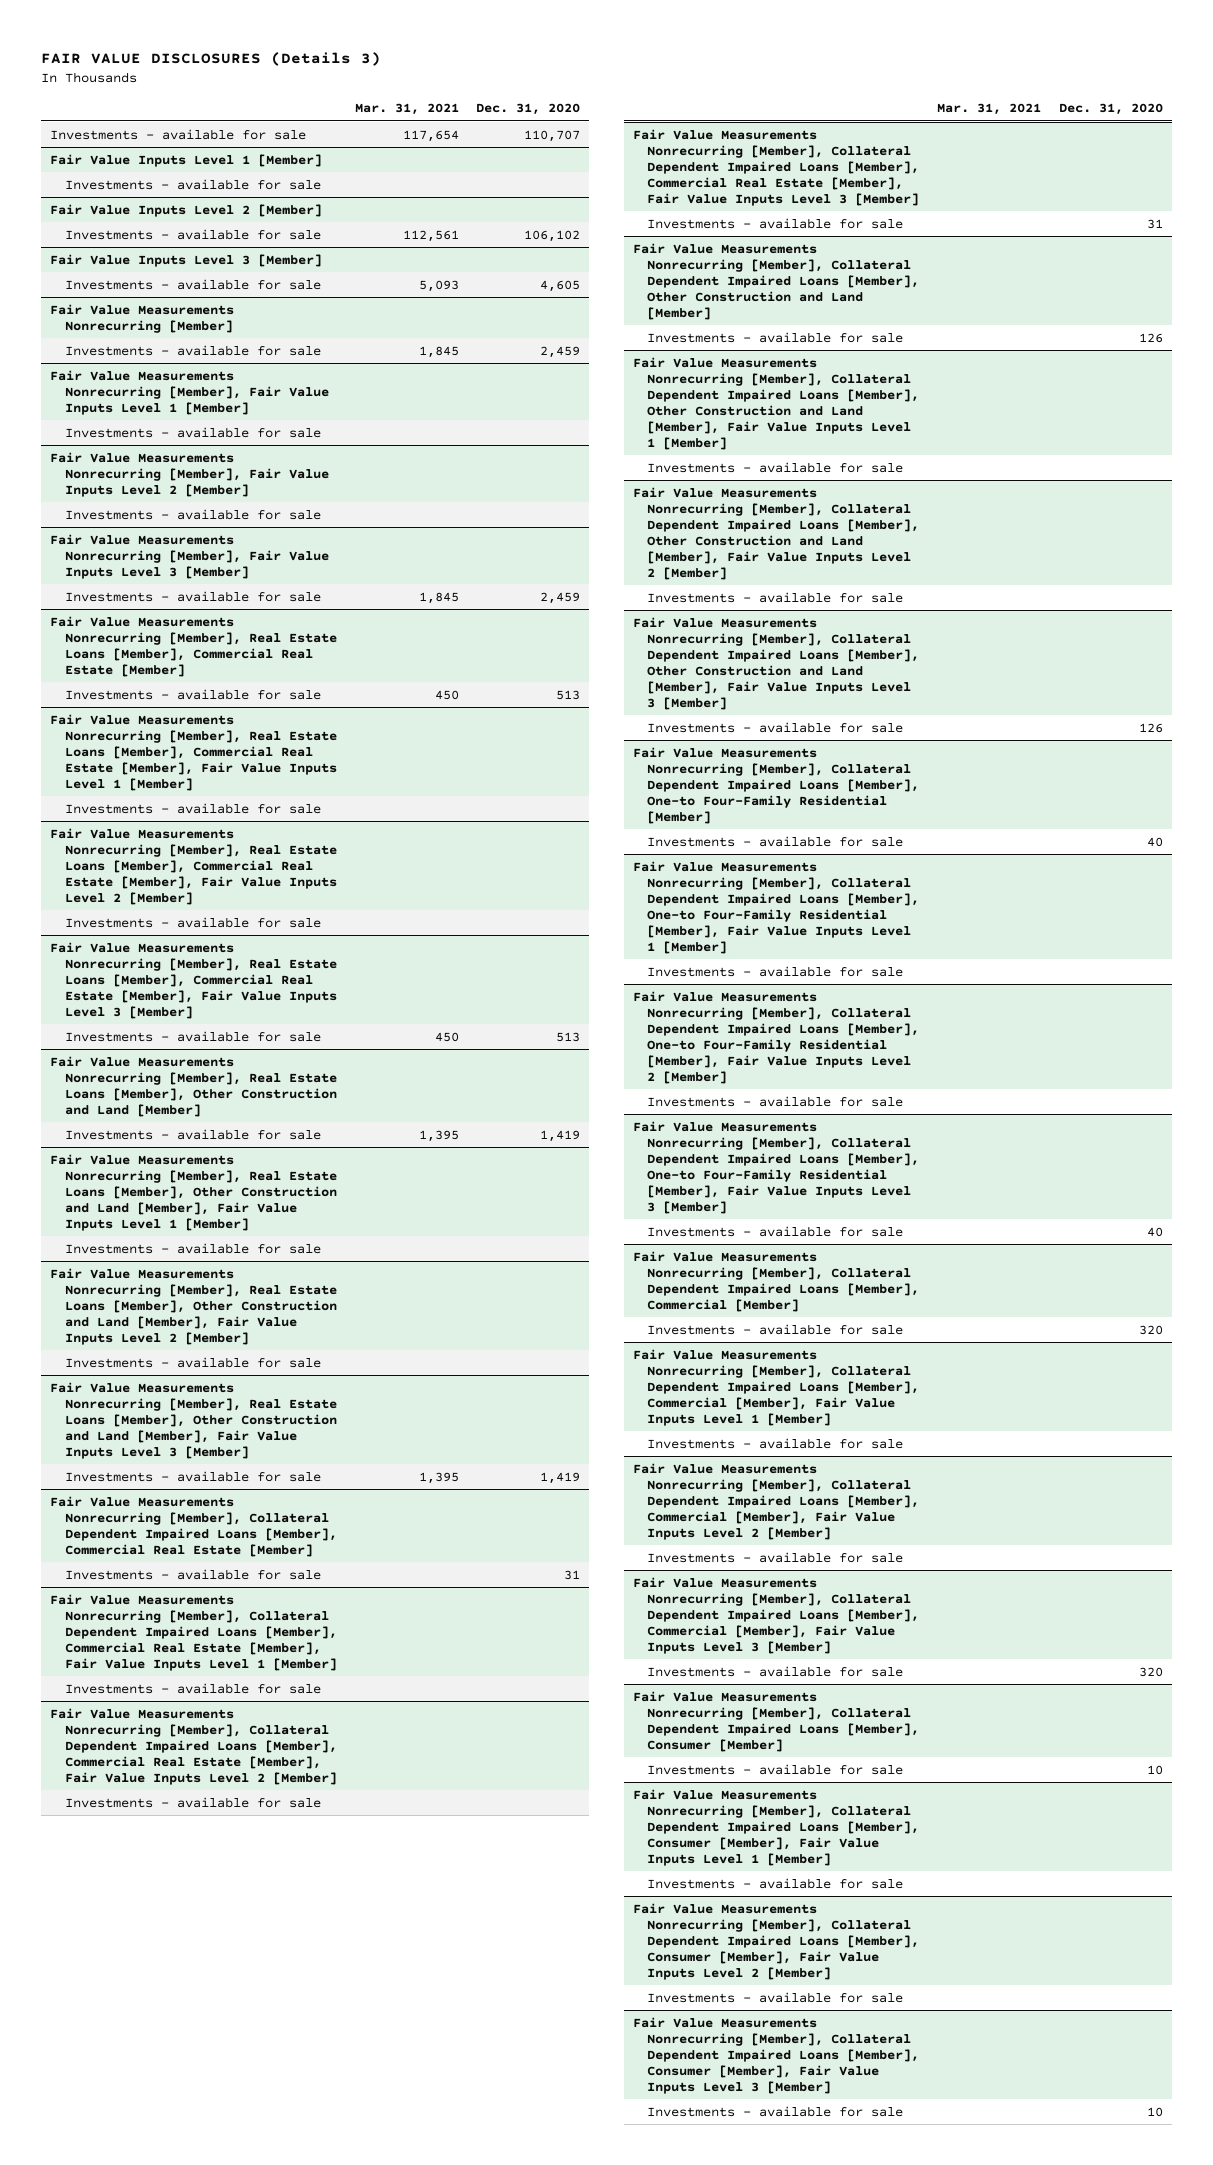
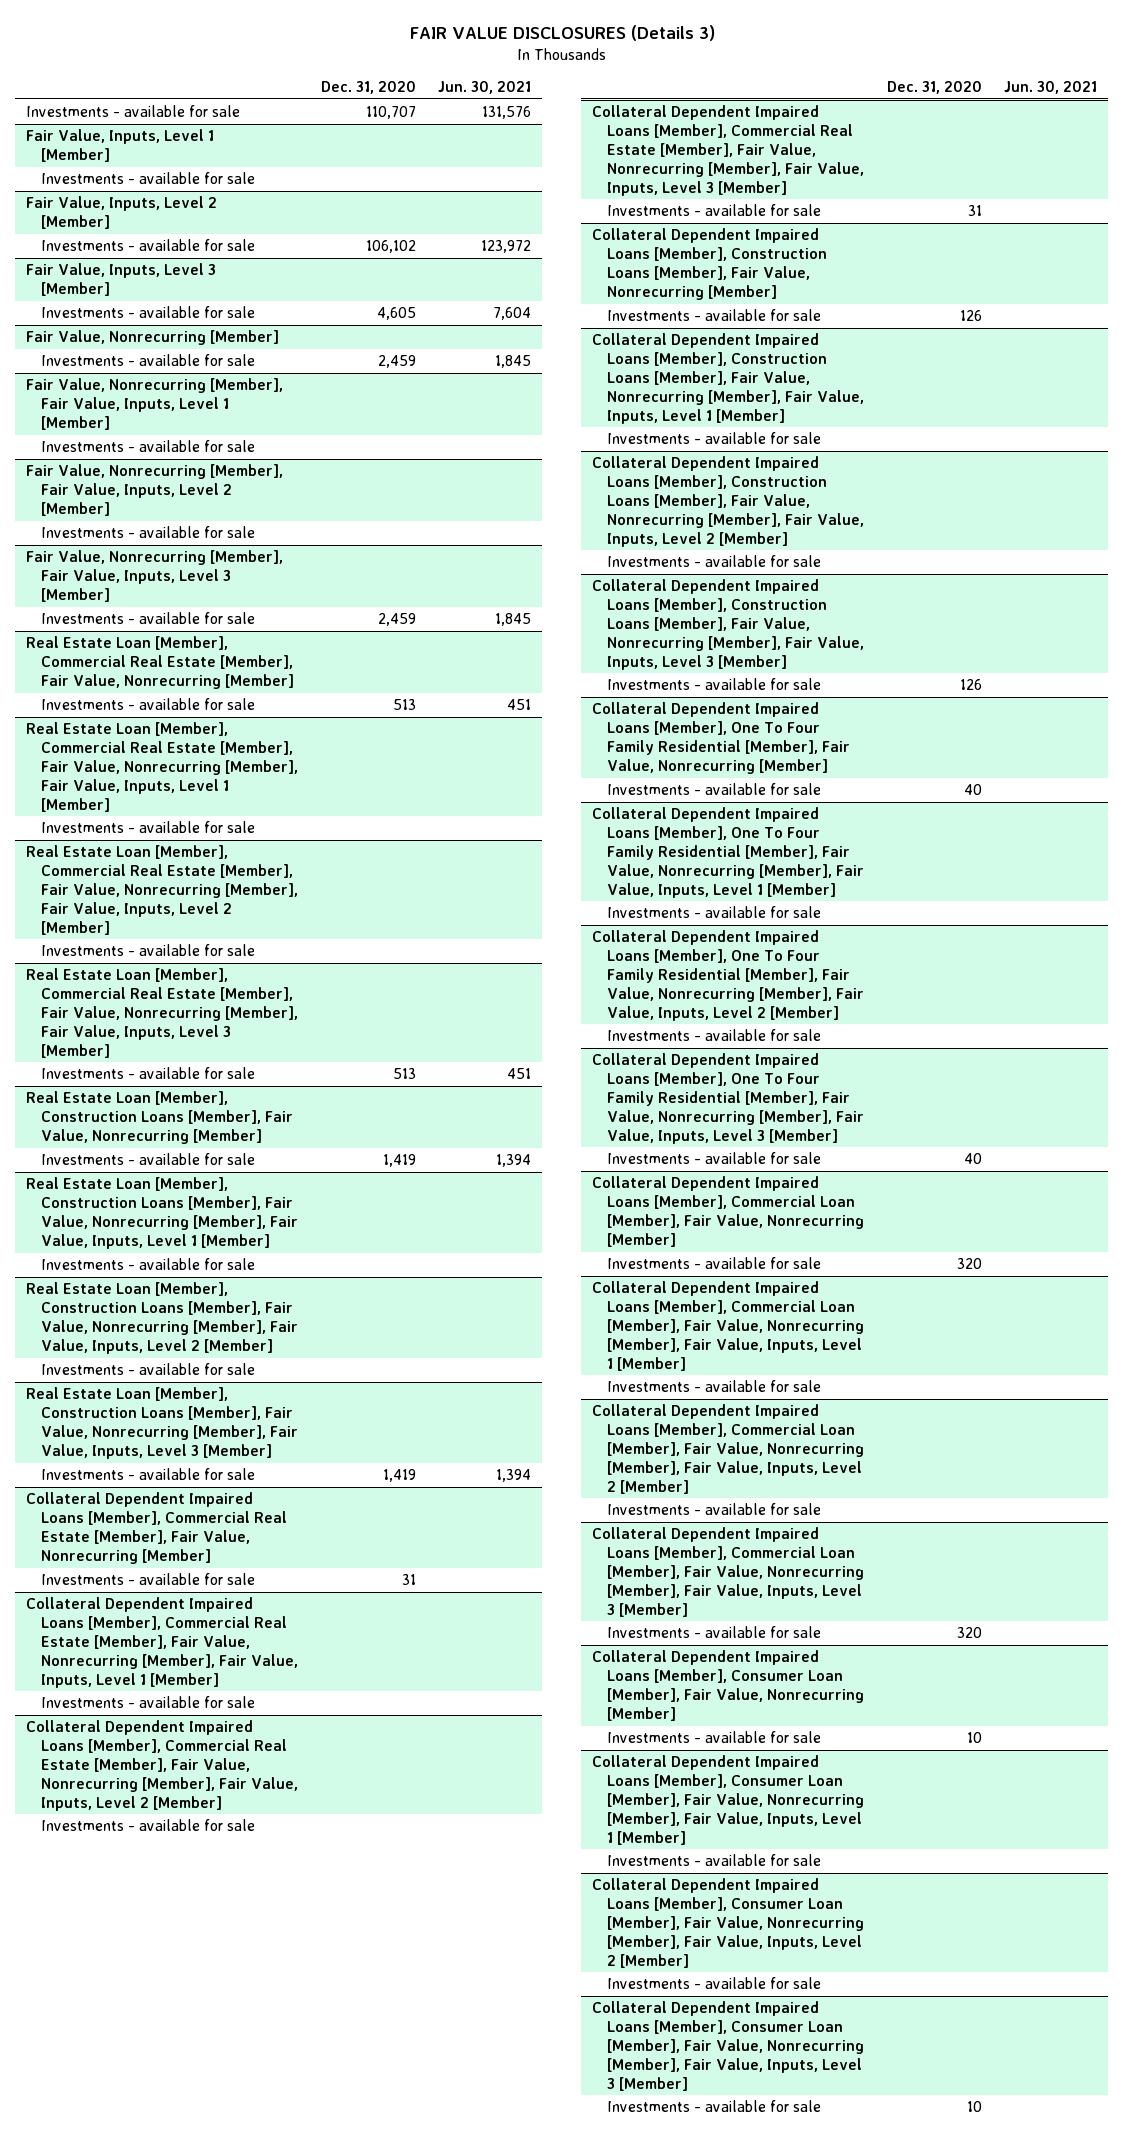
- | Mar. 31, 2021 | Dec. 31, 2020
+ | Dec. 31, 2020 | Jun. 30, 2021
- Fair Value Inputs Level 1 [Member]
+ Fair Value, Inputs, Level 1 [Member]
- Fair Value Inputs Level 2 [Member]
+ Fair Value, Inputs, Level 2 [Member]
- Fair Value Inputs Level 3 [Member]
+ Fair Value, Inputs, Level 3 [Member]
- Fair Value Measurements Nonrecurring [Member]
+ Fair Value, Nonrecurring [Member]
- Fair Value Measurements Nonrecurring [Member], Fair Value Inputs Level 1 [Member]
+ Fair Value, Nonrecurring [Member], Fair Value, Inputs, Level 1 [Member]
- Fair Value Measurements Nonrecurring [Member], Fair Value Inputs Level 2 [Member]
+ Fair Value, Nonrecurring [Member], Fair Value, Inputs, Level 2 [Member]
- Fair Value Measurements Nonrecurring [Member], Fair Value Inputs Level 3 [Member]
+ Fair Value, Nonrecurring [Member], Fair Value, Inputs, Level 3 [Member]
- Fair Value Measurements Nonrecurring [Member], Real Estate Loans [Member], Commercial Real Estate [Member]
+ Real Estate Loan [Member], Commercial Real Estate [Member], Fair Value, Nonrecurring [Member]
- Fair Value Measurements Nonrecurring [Member], Real Estate Loans [Member], Commercial Real Estate [Member], Fair Value Inputs Level 1 [Member]
+ Real Estate Loan [Member], Commercial Real Estate [Member], Fair Value, Nonrecurring [Member], Fair Value, Inputs, Level 1 [Member]
- Fair Value Measurements Nonrecurring [Member], Real Estate Loans [Member], Commercial Real Estate [Member], Fair Value Inputs Level 2 [Member]
+ Real Estate Loan [Member], Commercial Real Estate [Member], Fair Value, Nonrecurring [Member], Fair Value, Inputs, Level 2 [Member]
- Fair Value Measurements Nonrecurring [Member], Real Estate Loans [Member], Commercial Real Estate [Member], Fair Value Inputs Level 3 [Member]
+ Real Estate Loan [Member], Commercial Real Estate [Member], Fair Value, Nonrecurring [Member], Fair Value, Inputs, Level 3 [Member]
- Fair Value Measurements Nonrecurring [Member], Real Estate Loans [Member], Other Construction and Land [Member]
+ Real Estate Loan [Member], Construction Loans [Member], Fair Value, Nonrecurring [Member]
- Fair Value Measurements Nonrecurring [Member], Real Estate Loans [Member], Other Construction and Land [Member], Fair Value Inputs Level 1 [Member]
+ Real Estate Loan [Member], Construction Loans [Member], Fair Value, Nonrecurring [Member], Fair Value, Inputs, Level 1 [Member]
- Fair Value Measurements Nonrecurring [Member], Real Estate Loans [Member], Other Construction and Land [Member], Fair Value Inputs Level 2 [Member]
+ Real Estate Loan [Member], Construction Loans [Member], Fair Value, Nonrecurring [Member], Fair Value, Inputs, Level 2 [Member]
- Fair Value Measurements Nonrecurring [Member], Real Estate Loans [Member], Other Construction and Land [Member], Fair Value Inputs Level 3 [Member]
+ Real Estate Loan [Member], Construction Loans [Member], Fair Value, Nonrecurring [Member], Fair Value, Inputs, Level 3 [Member]
- Fair Value Measurements Nonrecurring [Member], Collateral Dependent Impaired Loans [Member], Commercial Real Estate [Member]
+ Collateral Dependent Impaired Loans [Member], Commercial Real Estate [Member], Fair Value, Nonrecurring [Member]
- Fair Value Measurements Nonrecurring [Member], Collateral Dependent Impaired Loans [Member], Commercial Real Estate [Member], Fair Value Inputs Level 1 [Member]
+ Collateral Dependent Impaired Loans [Member], Commercial Real Estate [Member], Fair Value, Nonrecurring [Member], Fair Value, Inputs, Level 1 [Member]
- Fair Value Measurements Nonrecurring [Member], Collateral Dependent Impaired Loans [Member], Commercial Real Estate [Member], Fair Value Inputs Level 2 [Member]
+ Collateral Dependent Impaired Loans [Member], Commercial Real Estate [Member], Fair Value, Nonrecurring [Member], Fair Value, Inputs, Level 2 [Member]
- Fair Value Measurements Nonrecurring [Member], Collateral Dependent Impaired Loans [Member], Commercial Real Estate [Member], Fair Value Inputs Level 3 [Member]
+ Collateral Dependent Impaired Loans [Member], Commercial Real Estate [Member], Fair Value, Nonrecurring [Member], Fair Value, Inputs, Level 3 [Member]
- Fair Value Measurements Nonrecurring [Member], Collateral Dependent Impaired Loans [Member], Other Construction and Land [Member]
+ Collateral Dependent Impaired Loans [Member], Construction Loans [Member], Fair Value, Nonrecurring [Member]
- Fair Value Measurements Nonrecurring [Member], Collateral Dependent Impaired Loans [Member], Other Construction and Land [Member], Fair Value Inputs Level 1 [Member]
+ Collateral Dependent Impaired Loans [Member], Construction Loans [Member], Fair Value, Nonrecurring [Member], Fair Value, Inputs, Level 1 [Member]
- Fair Value Measurements Nonrecurring [Member], Collateral Dependent Impaired Loans [Member], Other Construction and Land [Member], Fair Value Inputs Level 2 [Member]
+ Collateral Dependent Impaired Loans [Member], Construction Loans [Member], Fair Value, Nonrecurring [Member], Fair Value, Inputs, Level 2 [Member]
- Fair Value Measurements Nonrecurring [Member], Collateral Dependent Impaired Loans [Member], Other Construction and Land [Member], Fair Value Inputs Level 3 [Member]
+ Collateral Dependent Impaired Loans [Member], Construction Loans [Member], Fair Value, Nonrecurring [Member], Fair Value, Inputs, Level 3 [Member]
- Fair Value Measurements Nonrecurring [Member], Collateral Dependent Impaired Loans [Member], One-to Four-Family Residential [Member]
+ Collateral Dependent Impaired Loans [Member], One To Four Family Residential [Member], Fair Value, Nonrecurring [Member]
- Fair Value Measurements Nonrecurring [Member], Collateral Dependent Impaired Loans [Member], One-to Four-Family Residential [Member], Fair Value Inputs Level 1 [Member]
+ Collateral Dependent Impaired Loans [Member], One To Four Family Residential [Member], Fair Value, Nonrecurring [Member], Fair Value, Inputs, Level 1 [Member]
- Fair Value Measurements Nonrecurring [Member], Collateral Dependent Impaired Loans [Member], One-to Four-Family Residential [Member], Fair Value Inputs Level 2 [Member]
+ Collateral Dependent Impaired Loans [Member], One To Four Family Residential [Member], Fair Value, Nonrecurring [Member], Fair Value, Inputs, Level 2 [Member]
- Fair Value Measurements Nonrecurring [Member], Collateral Dependent Impaired Loans [Member], One-to Four-Family Residential [Member], Fair Value Inputs Level 3 [Member]
+ Collateral Dependent Impaired Loans [Member], One To Four Family Residential [Member], Fair Value, Nonrecurring [Member], Fair Value, Inputs, Level 3 [Member]
- Fair Value Measurements Nonrecurring [Member], Collateral Dependent Impaired Loans [Member], Commercial [Member]
+ Collateral Dependent Impaired Loans [Member], Commercial Loan [Member], Fair Value, Nonrecurring [Member]
- Fair Value Measurements Nonrecurring [Member], Collateral Dependent Impaired Loans [Member], Commercial [Member], Fair Value Inputs Level 1 [Member]
+ Collateral Dependent Impaired Loans [Member], Commercial Loan [Member], Fair Value, Nonrecurring [Member], Fair Value, Inputs, Level 1 [Member]
- Fair Value Measurements Nonrecurring [Member], Collateral Dependent Impaired Loans [Member], Commercial [Member], Fair Value Inputs Level 2 [Member]
+ Collateral Dependent Impaired Loans [Member], Commercial Loan [Member], Fair Value, Nonrecurring [Member], Fair Value, Inputs, Level 2 [Member]
- Fair Value Measurements Nonrecurring [Member], Collateral Dependent Impaired Loans [Member], Commercial [Member], Fair Value Inputs Level 3 [Member]
+ Collateral Dependent Impaired Loans [Member], Commercial Loan [Member], Fair Value, Nonrecurring [Member], Fair Value, Inputs, Level 3 [Member]
- Fair Value Measurements Nonrecurring [Member], Collateral Dependent Impaired Loans [Member], Consumer [Member]
+ Collateral Dependent Impaired Loans [Member], Consumer Loan [Member], Fair Value, Nonrecurring [Member]
- Fair Value Measurements Nonrecurring [Member], Collateral Dependent Impaired Loans [Member], Consumer [Member], Fair Value Inputs Level 1 [Member]
+ Collateral Dependent Impaired Loans [Member], Consumer Loan [Member], Fair Value, Nonrecurring [Member], Fair Value, Inputs, Level 1 [Member]
- Fair Value Measurements Nonrecurring [Member], Collateral Dependent Impaired Loans [Member], Consumer [Member], Fair Value Inputs Level 2 [Member]
+ Collateral Dependent Impaired Loans [Member], Consumer Loan [Member], Fair Value, Nonrecurring [Member], Fair Value, Inputs, Level 2 [Member]
- Fair Value Measurements Nonrecurring [Member], Collateral Dependent Impaired Loans [Member], Consumer [Member], Fair Value Inputs Level 3 [Member]
+ Collateral Dependent Impaired Loans [Member], Consumer Loan [Member], Fair Value, Nonrecurring [Member], Fair Value, Inputs, Level 3 [Member]

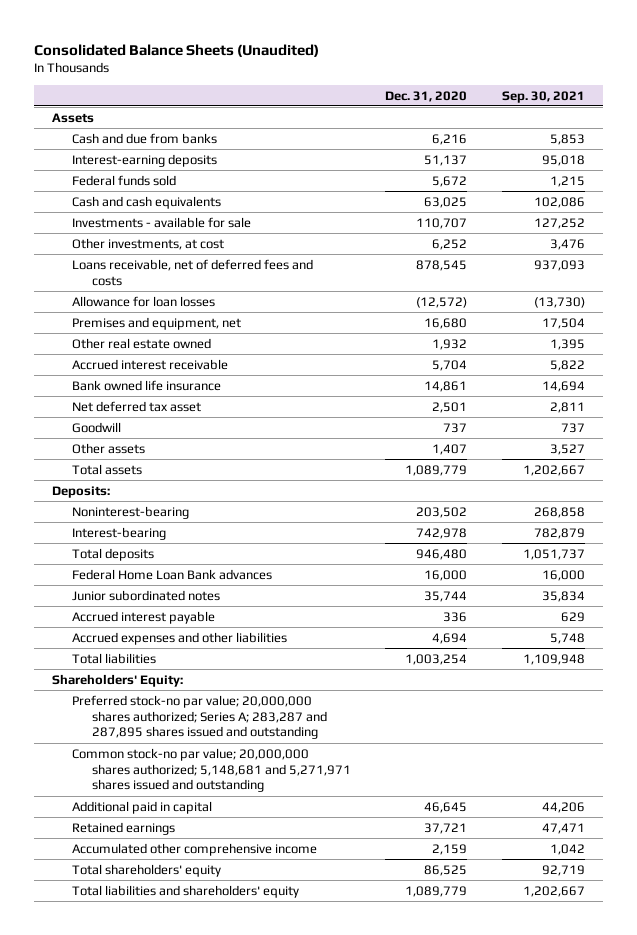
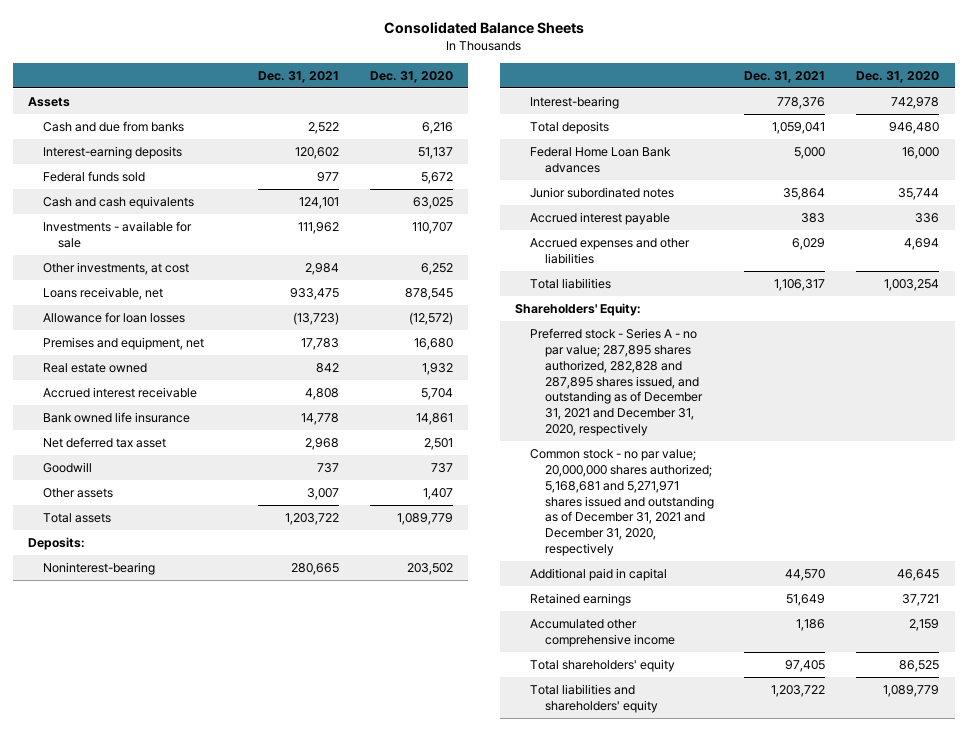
- Consolidated Balance Sheets (Unaudited)
+ Consolidated Balance Sheets
- | Dec. 31, 2020 | Sep. 30, 2021
+ | Dec. 31, 2021 | Dec. 31, 2020
- Loans receivable, net of deferred fees and costs | 878,545 | 937,093
+ Loans receivable, net | 933,475 | 878,545
- Other real estate owned | 1,932 | 1,395
+ Real estate owned | 842 | 1,932
- Preferred stock-no par value; 20,000,000 shares authorized; Series A; 283,287 and 287,895 shares issued and outstanding
- Common stock-no par value; 20,000,000 shares authorized; 5,148,681 and 5,271,971 shares issued and outstanding
+ Preferred stock - Series A - no par value; 287,895 shares authorized, 282,828 and 287,895 shares issued, and outstanding as of December 31, 2021 and December 31, 2020, respectively
+ Common stock - no par value; 20,000,000 shares authorized; 5,168,681 and 5,271,971 shares issued and outstanding as of December 31, 2021 and December 31, 2020, respectively

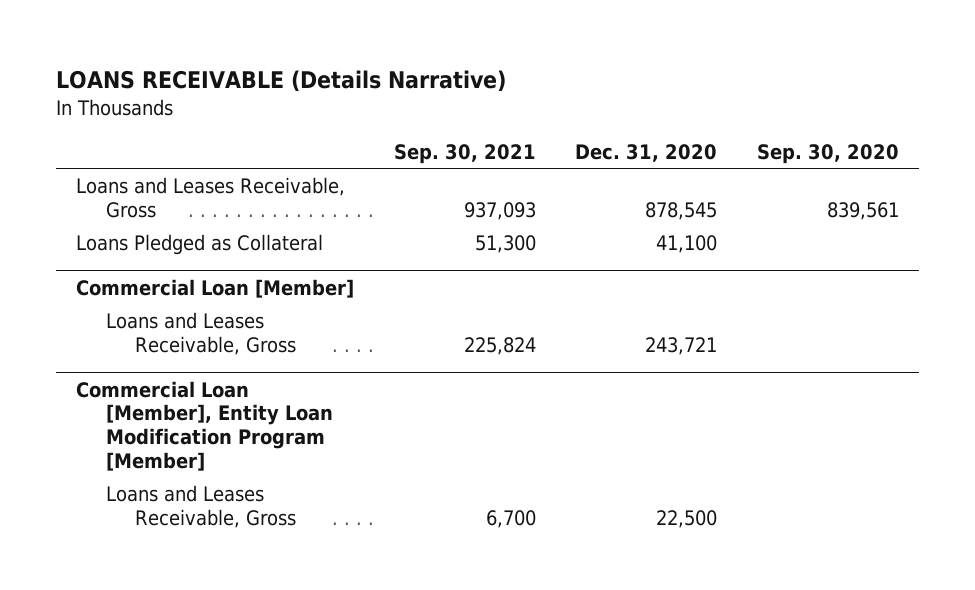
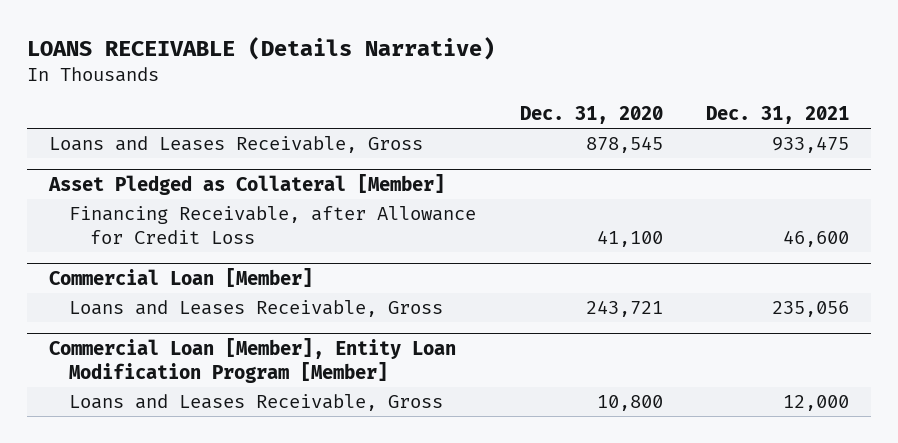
- | Sep. 30, 2021 | Dec. 31, 2020 | Sep. 30, 2020
+ | Dec. 31, 2020 | Dec. 31, 2021
- Loans Pledged as Collateral | 51,300 | 41,100 |
+ Asset Pledged as Collateral [Member]
+ Financing Receivable, after Allowance for Credit Loss | 41,100 | 46,600
@ Commercial Loan [Member], Entity Loan Modification Program [Member]
- Loans and Leases Receivable, Gross | 6,700 | 22,500 |
+ Loans and Leases Receivable, Gross | 10,800 | 12,000

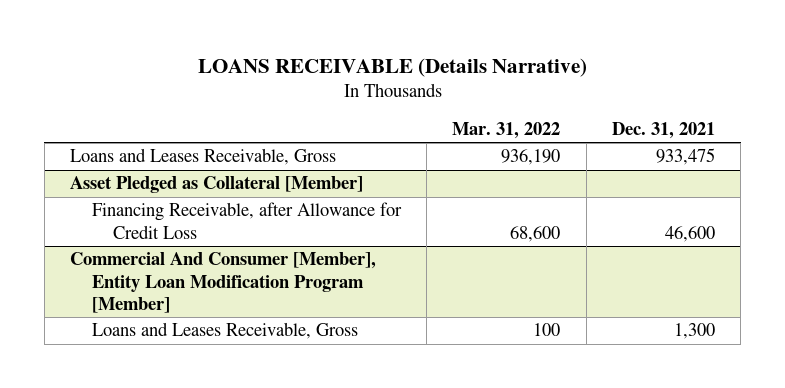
- | Dec. 31, 2020 | Dec. 31, 2021
+ | Mar. 31, 2022 | Dec. 31, 2021
- Commercial Loan [Member]
- Loans and Leases Receivable, Gross | 243,721 | 235,056
- Commercial Loan [Member], Entity Loan Modification Program [Member]
- Loans and Leases Receivable, Gross | 10,800 | 12,000
+ Commercial And Consumer [Member], Entity Loan Modification Program [Member]
+ Loans and Leases Receivable, Gross | 100 | 1,300

